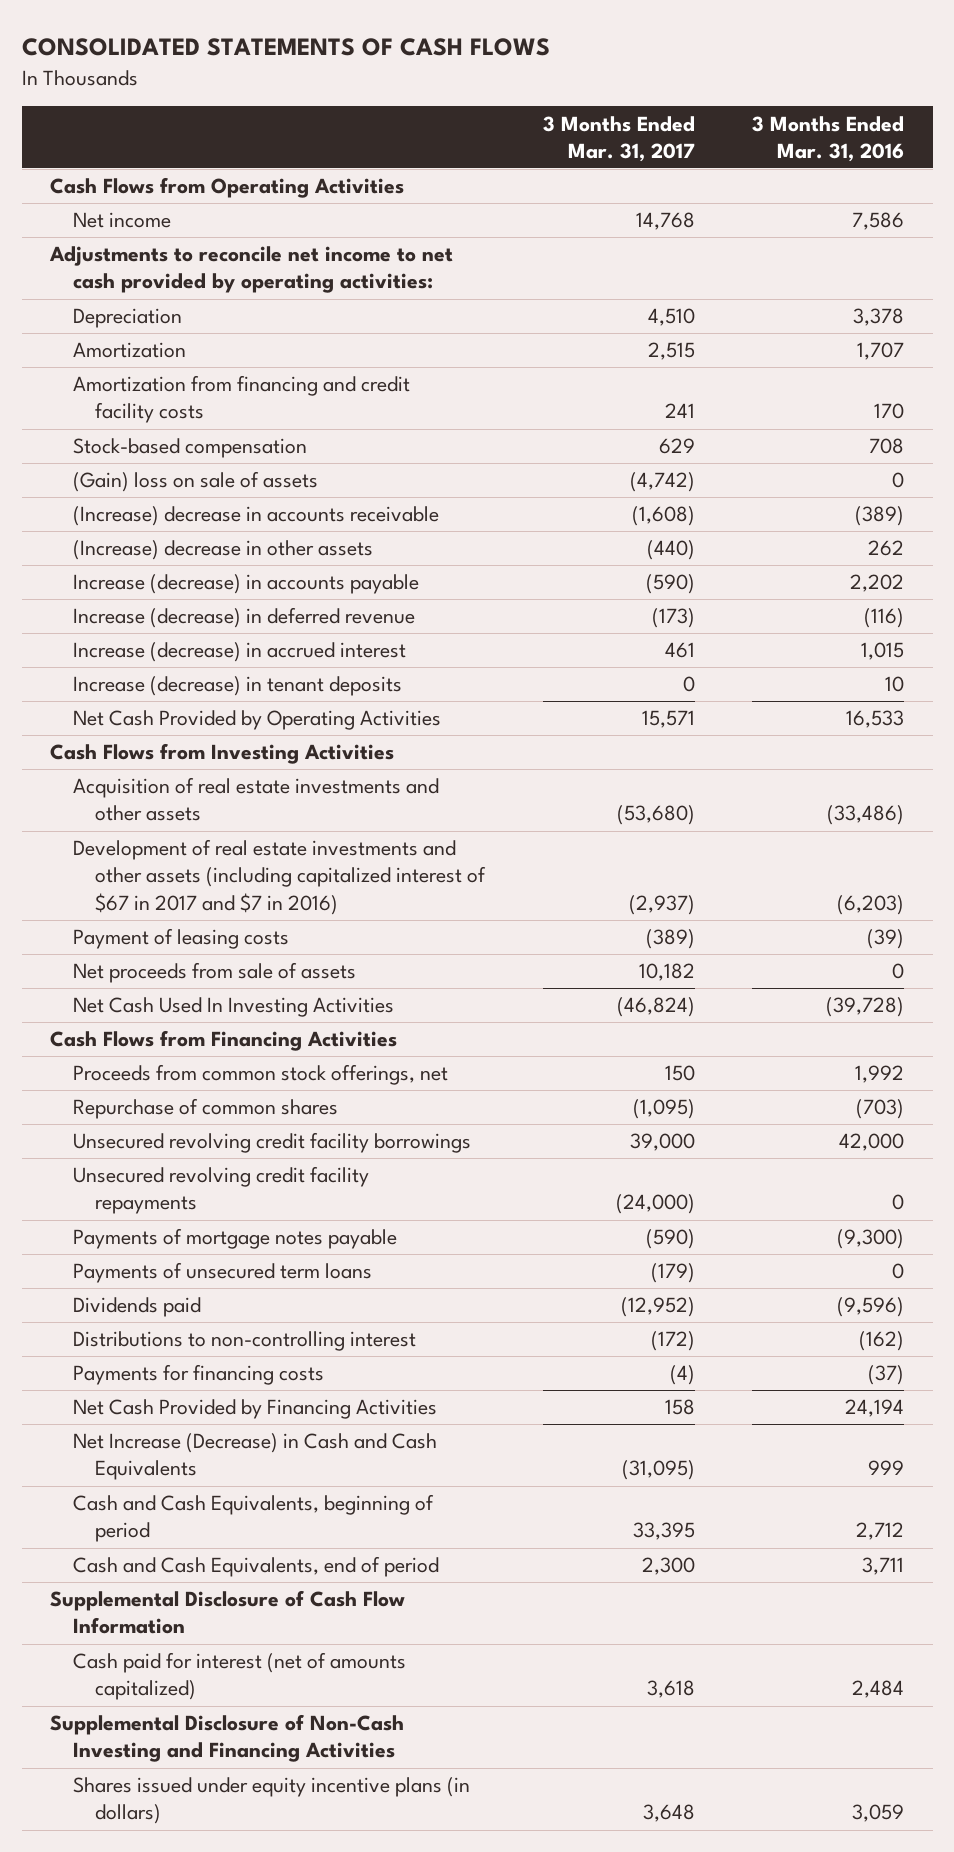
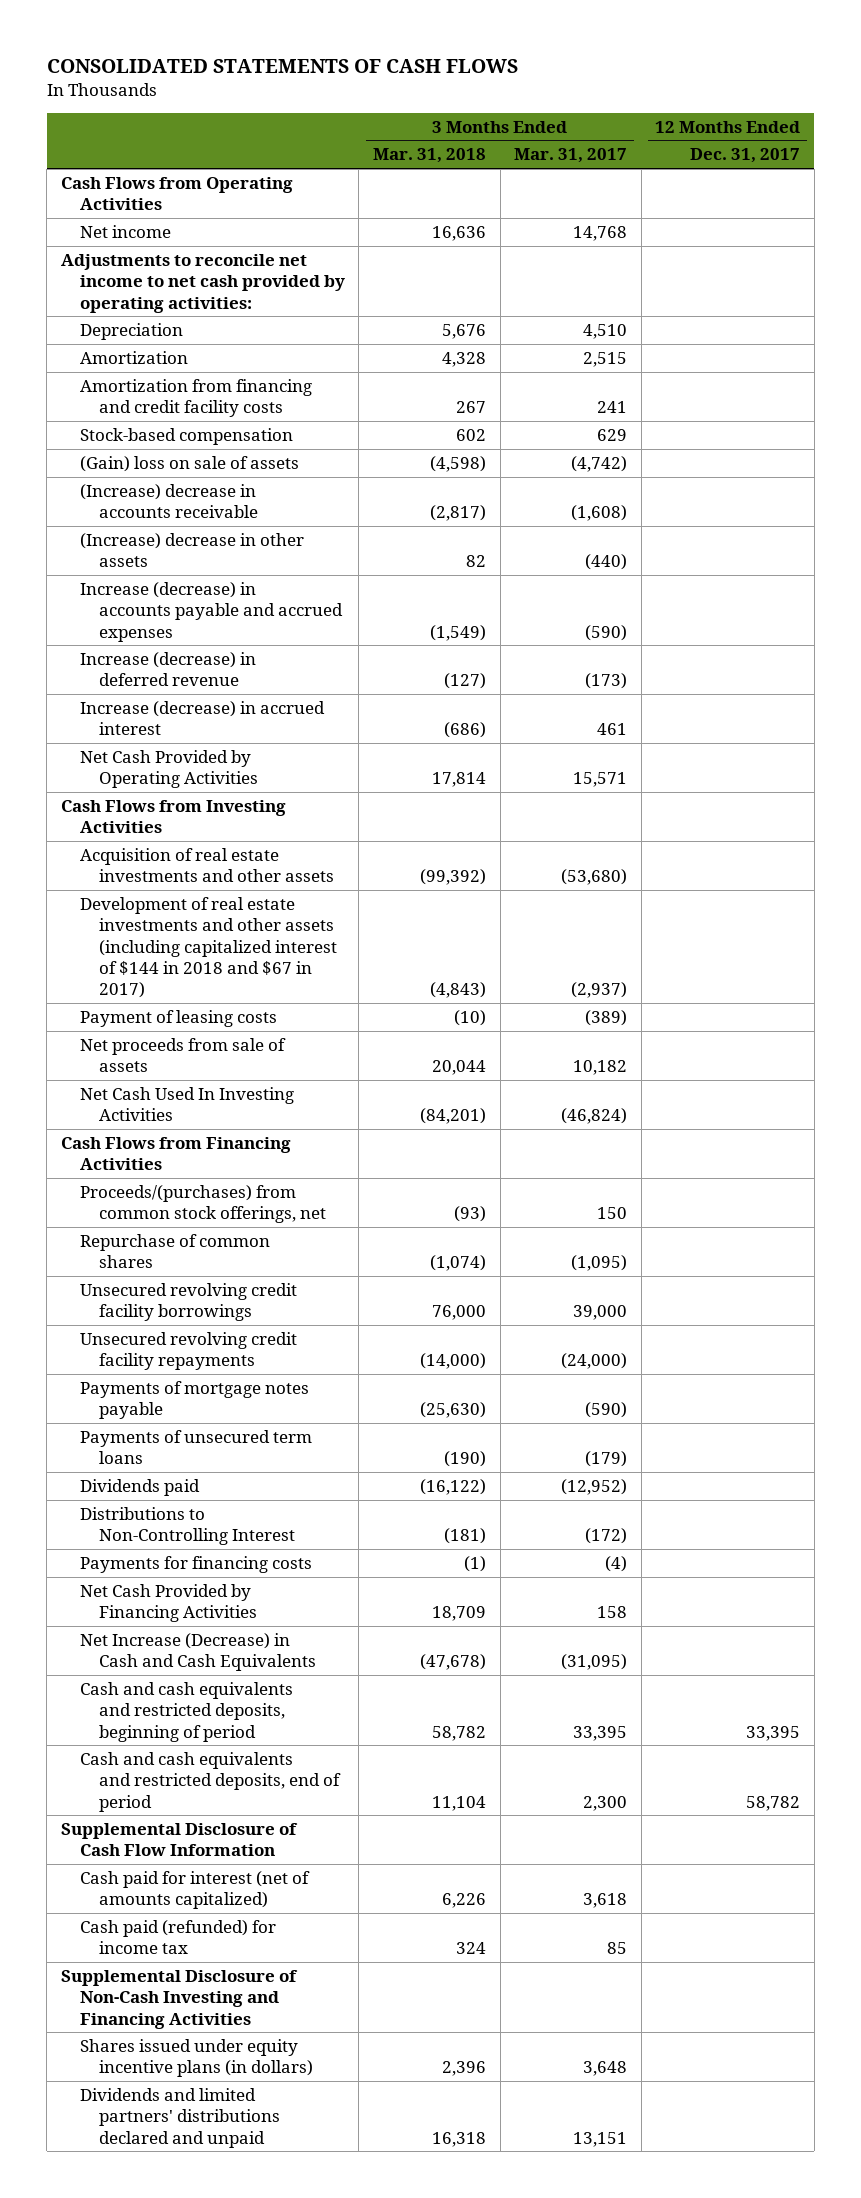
- | 3 Months Ended Mar. 31, 2017 | 3 Months Ended Mar. 31, 2016
+ | 3 Months Ended Mar. 31, 2018 | 3 Months Ended Mar. 31, 2017 | 12 Months Ended Dec. 31, 2017
- Increase (decrease) in accounts payable | (590) | 2,202
+ Increase (decrease) in accounts payable and accrued expenses | (1,549) | (590) |
- Increase (decrease) in tenant deposits | 0 | 10
- Development of real estate investments and other assets (including capitalized interest of $67 in 2017 and $7 in 2016) | (2,937) | (6,203)
+ Development of real estate investments and other assets (including capitalized interest of $144 in 2018 and $67 in 2017) | (4,843) | (2,937) |
- Proceeds from common stock offerings, net | 150 | 1,992
+ Proceeds/(purchases) from common stock offerings, net | (93) | 150 |
- Distributions to non-controlling interest | (172) | (162)
+ Distributions to Non-Controlling Interest | (181) | (172) |
- Cash and Cash Equivalents, beginning of period | 33,395 | 2,712
- Cash and Cash Equivalents, end of period | 2,300 | 3,711
+ Cash and cash equivalents and restricted deposits, beginning of period | 58,782 | 33,395 | 33,395
+ Cash and cash equivalents and restricted deposits, end of period | 11,104 | 2,300 | 58,782
+ Cash paid (refunded) for income tax | 324 | 85 |
+ Dividends and limited partners' distributions declared and unpaid | 16,318 | 13,151 |

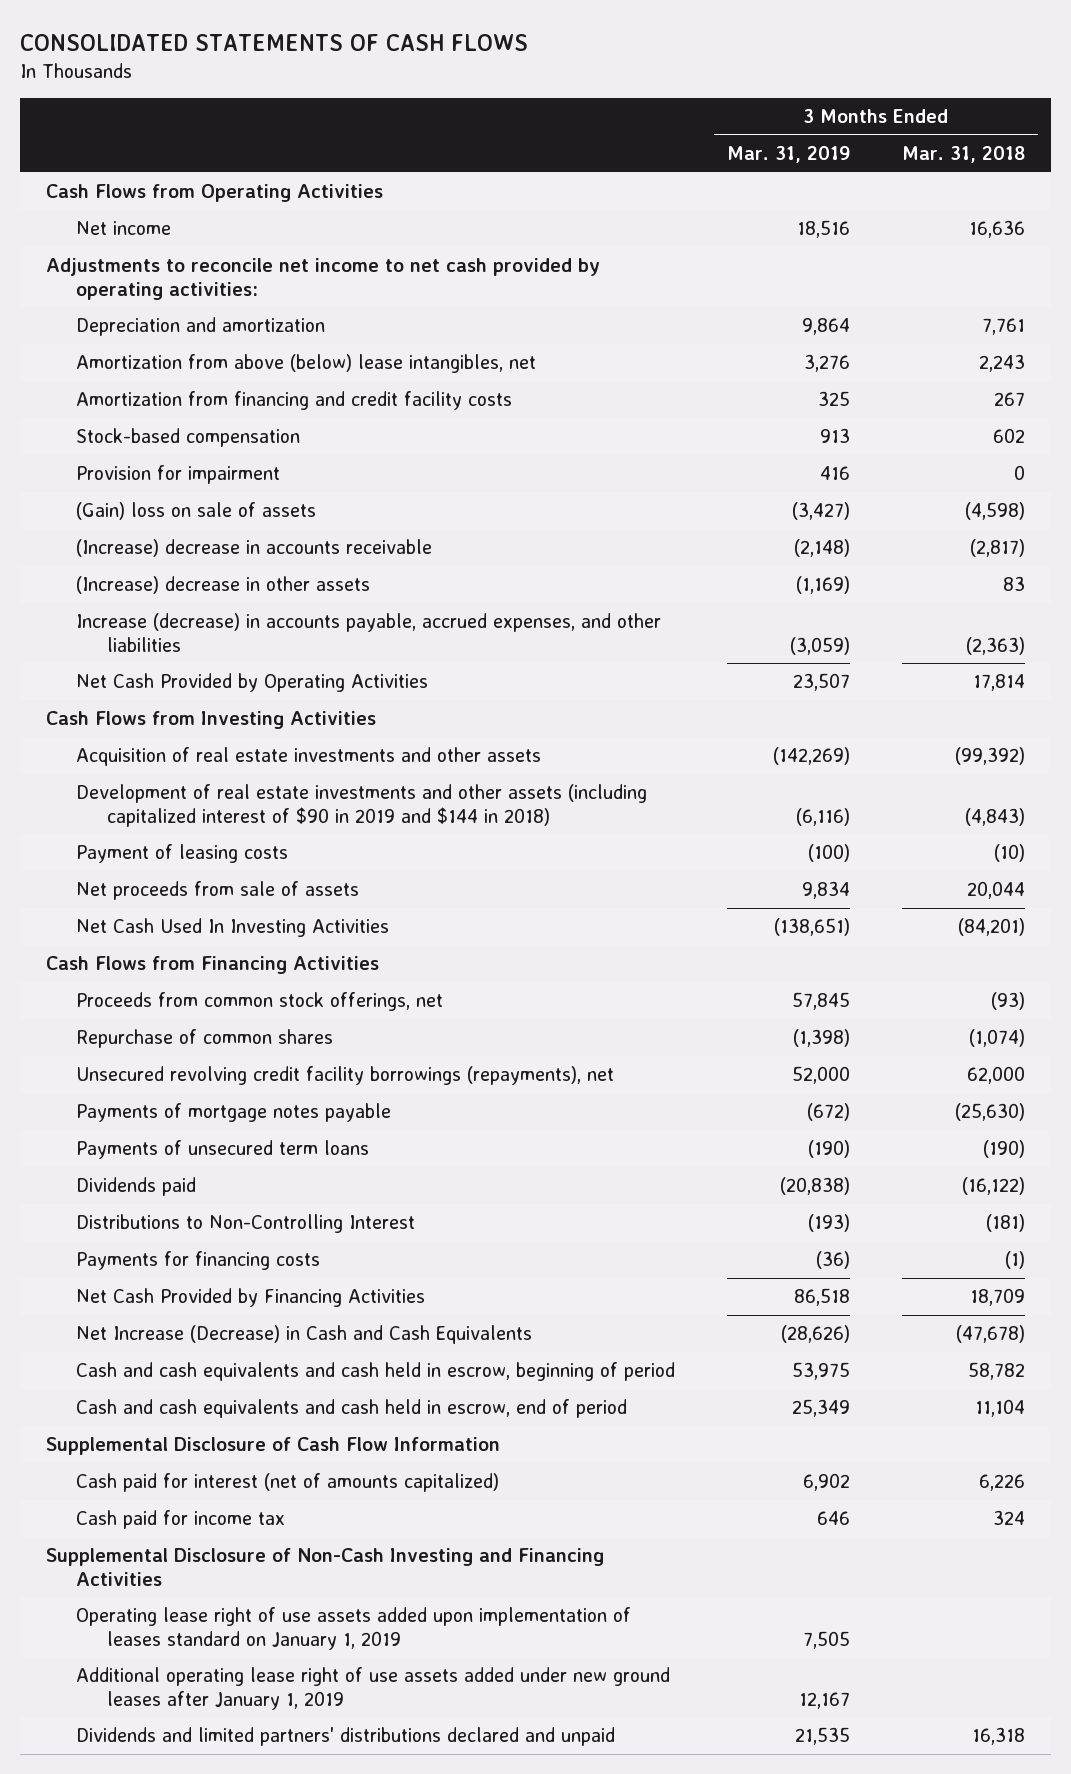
- | 3 Months Ended Mar. 31, 2018 | 3 Months Ended Mar. 31, 2017 | 12 Months Ended Dec. 31, 2017
+ | 3 Months Ended Mar. 31, 2019 | 3 Months Ended Mar. 31, 2018
- Depreciation | 5,676 | 4,510 |
- Amortization | 4,328 | 2,515 |
+ Depreciation and amortization | 9,864 | 7,761
+ Amortization from above (below) lease intangibles, net | 3,276 | 2,243
+ Provision for impairment | 416 | 0
- (Increase) decrease in other assets | 82 | (440) |
- Increase (decrease) in accounts payable and accrued expenses | (1,549) | (590) |
- Increase (decrease) in deferred revenue | (127) | (173) |
- Increase (decrease) in accrued interest | (686) | 461 |
+ (Increase) decrease in other assets | (1,169) | 83
+ Increase (decrease) in accounts payable, accrued expenses, and other liabilities | (3,059) | (2,363)
- Development of real estate investments and other assets (including capitalized interest of $144 in 2018 and $67 in 2017) | (4,843) | (2,937) |
+ Development of real estate investments and other assets (including capitalized interest of $90 in 2019 and $144 in 2018) | (6,116) | (4,843)
- Proceeds/(purchases) from common stock offerings, net | (93) | 150 |
+ Proceeds from common stock offerings, net | 57,845 | (93)
- Unsecured revolving credit facility borrowings | 76,000 | 39,000 |
- Unsecured revolving credit facility repayments | (14,000) | (24,000) |
+ Unsecured revolving credit facility borrowings (repayments), net | 52,000 | 62,000
- Cash and cash equivalents and restricted deposits, beginning of period | 58,782 | 33,395 | 33,395
- Cash and cash equivalents and restricted deposits, end of period | 11,104 | 2,300 | 58,782
+ Cash and cash equivalents and cash held in escrow, beginning of period | 53,975 | 58,782
+ Cash and cash equivalents and cash held in escrow, end of period | 25,349 | 11,104
- Cash paid (refunded) for income tax | 324 | 85 |
+ Cash paid for income tax | 646 | 324
- Shares issued under equity incentive plans (in dollars) | 2,396 | 3,648 |
+ Operating lease right of use assets added upon implementation of leases standard on January 1, 2019 | 7,505 |
+ Additional operating lease right of use assets added under new ground leases after January 1, 2019 | 12,167 |

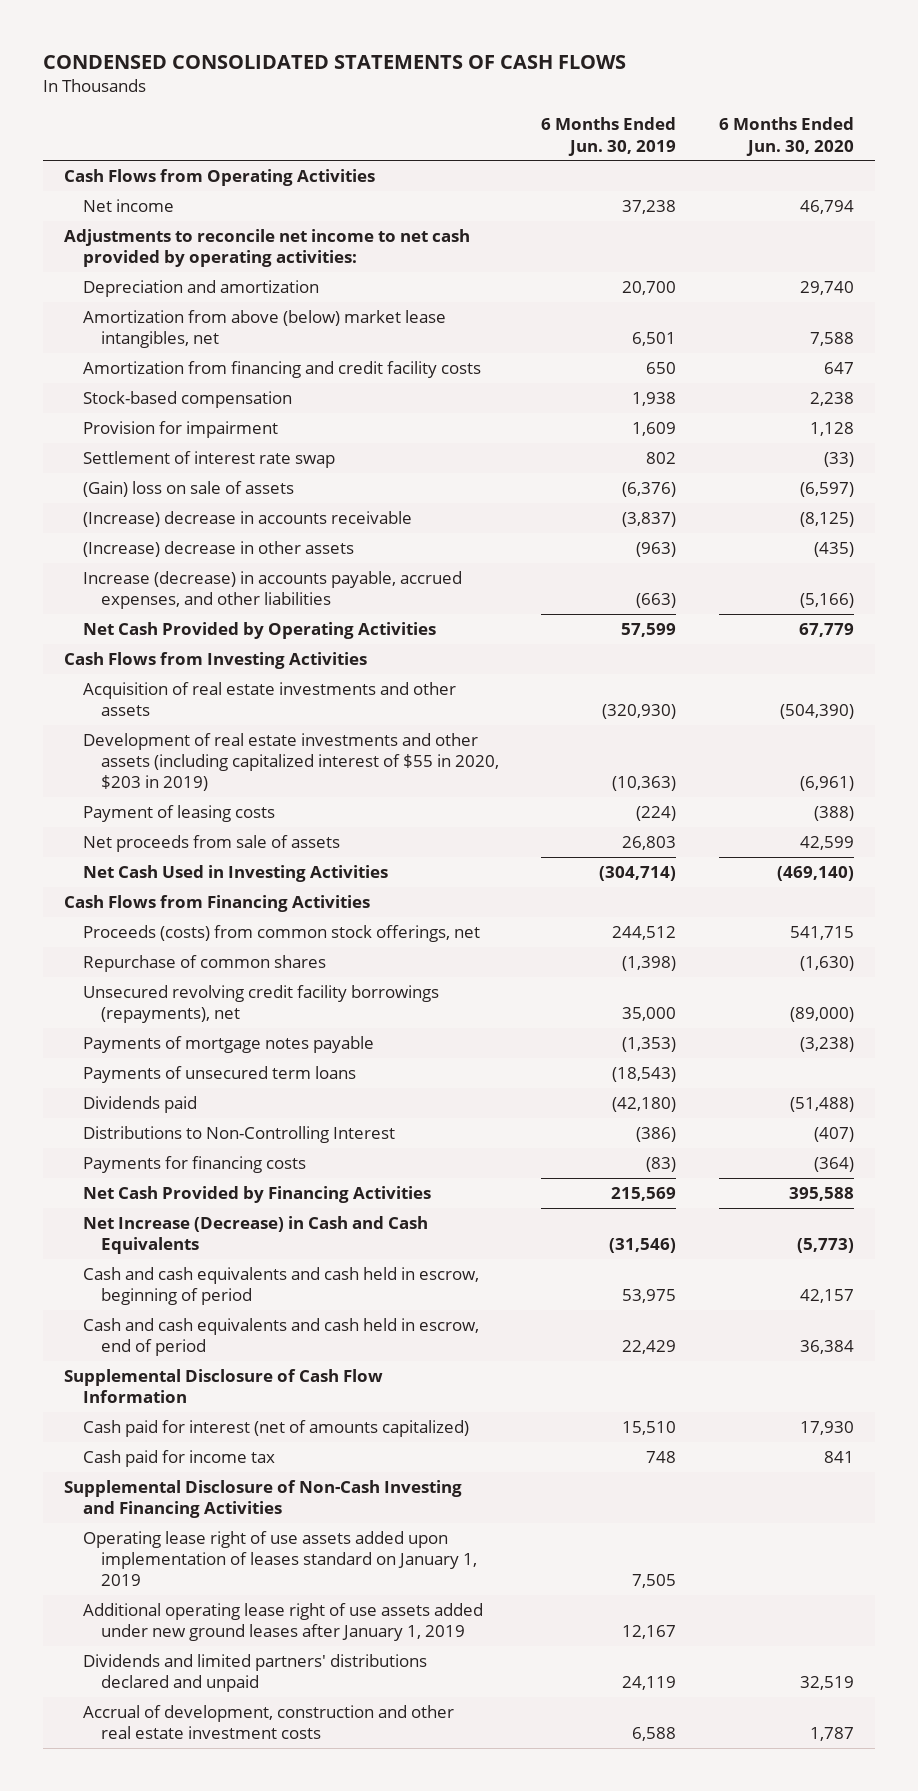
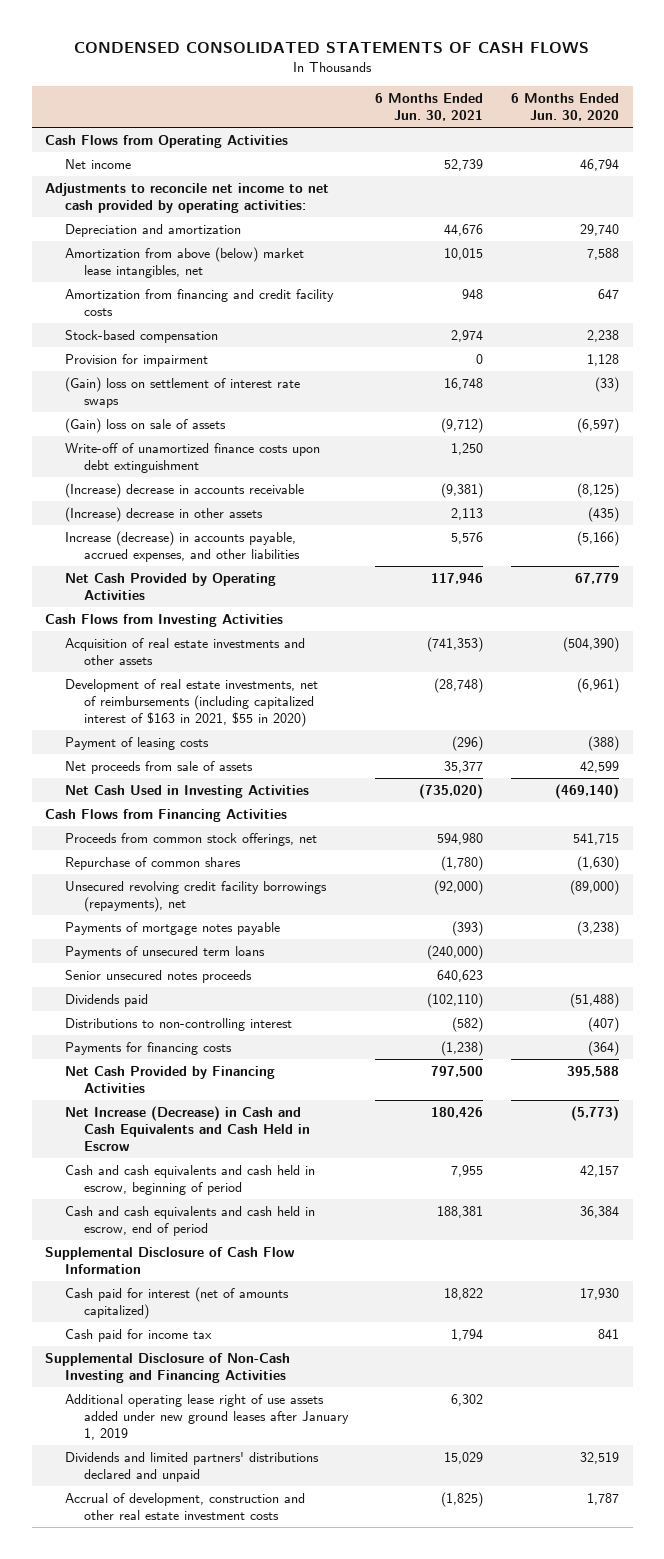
- | 6 Months Ended Jun. 30, 2019 | 6 Months Ended Jun. 30, 2020
+ | 6 Months Ended Jun. 30, 2021 | 6 Months Ended Jun. 30, 2020
- Settlement of interest rate swap | 802 | (33)
+ (Gain) loss on settlement of interest rate swaps | 16,748 | (33)
+ Write-off of unamortized finance costs upon debt extinguishment | 1,250 |
- Development of real estate investments and other assets (including capitalized interest of $55 in 2020, $203 in 2019) | (10,363) | (6,961)
+ Development of real estate investments, net of reimbursements (including capitalized interest of $163 in 2021, $55 in 2020) | (28,748) | (6,961)
- Proceeds (costs) from common stock offerings, net | 244,512 | 541,715
+ Proceeds from common stock offerings, net | 594,980 | 541,715
+ Senior unsecured notes proceeds | 640,623 |
- Distributions to Non-Controlling Interest | (386) | (407)
+ Distributions to non-controlling interest | (582) | (407)
- Net Increase (Decrease) in Cash and Cash Equivalents | (31,546) | (5,773)
+ Net Increase (Decrease) in Cash and Cash Equivalents and Cash Held in Escrow | 180,426 | (5,773)
- Operating lease right of use assets added upon implementation of leases standard on January 1, 2019 | 7,505 |

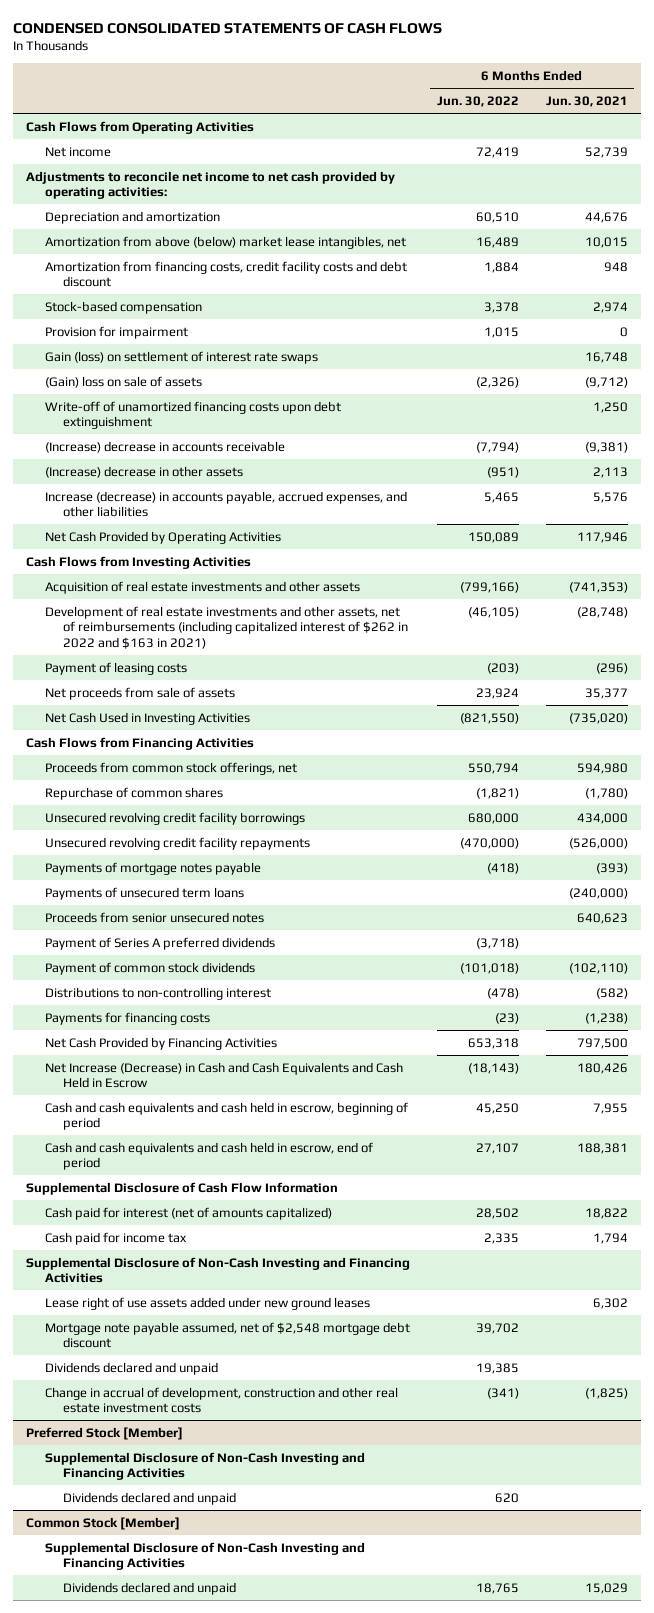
- | 6 Months Ended Jun. 30, 2021 | 6 Months Ended Jun. 30, 2020
+ | 6 Months Ended Jun. 30, 2022 | 6 Months Ended Jun. 30, 2021
- Amortization from financing and credit facility costs | 948 | 647
+ Amortization from financing costs, credit facility costs and debt discount | 1,884 | 948
- (Gain) loss on settlement of interest rate swaps | 16,748 | (33)
+ Gain (loss) on settlement of interest rate swaps | | 16,748
- Write-off of unamortized finance costs upon debt extinguishment | 1,250 |
+ Write-off of unamortized financing costs upon debt extinguishment | | 1,250
- Development of real estate investments, net of reimbursements (including capitalized interest of $163 in 2021, $55 in 2020) | (28,748) | (6,961)
+ Development of real estate investments and other assets, net of reimbursements (including capitalized interest of $262 in 2022 and $163 in 2021) | (46,105) | (28,748)
- Unsecured revolving credit facility borrowings (repayments), net | (92,000) | (89,000)
+ Unsecured revolving credit facility borrowings | 680,000 | 434,000
+ Unsecured revolving credit facility repayments | (470,000) | (526,000)
- Senior unsecured notes proceeds | 640,623 |
- Dividends paid | (102,110) | (51,488)
+ Proceeds from senior unsecured notes | | 640,623
+ Payment of Series A preferred dividends | (3,718) |
+ Payment of common stock dividends | (101,018) | (102,110)
- Additional operating lease right of use assets added under new ground leases after January 1, 2019 | 6,302 |
- Dividends and limited partners' distributions declared and unpaid | 15,029 | 32,519
- Accrual of development, construction and other real estate investment costs | (1,825) | 1,787
+ Lease right of use assets added under new ground leases | | 6,302
+ Mortgage note payable assumed, net of $2,548 mortgage debt discount | 39,702 |
+ Dividends declared and unpaid | 19,385 |
+ Change in accrual of development, construction and other real estate investment costs | (341) | (1,825)
+ Preferred Stock [Member]
+ Supplemental Disclosure of Non-Cash Investing and Financing Activities
+ Dividends declared and unpaid | 620 |
+ Common Stock [Member]
+ Supplemental Disclosure of Non-Cash Investing and Financing Activities
+ Dividends declared and unpaid | 18,765 | 15,029

